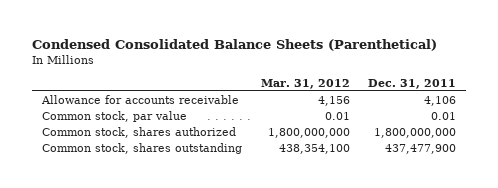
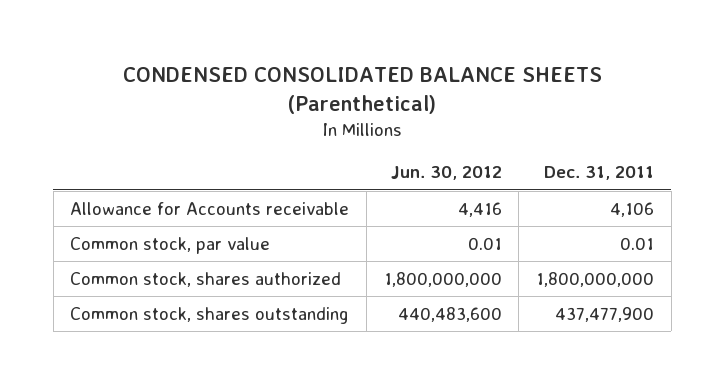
- Condensed Consolidated Balance Sheets (Parenthetical)
+ CONDENSED CONSOLIDATED BALANCE SHEETS (Parenthetical)
- | Mar. 31, 2012 | Dec. 31, 2011
+ | Jun. 30, 2012 | Dec. 31, 2011
- Allowance for accounts receivable | 4,156 | 4,106
+ Allowance for Accounts receivable | 4,416 | 4,106

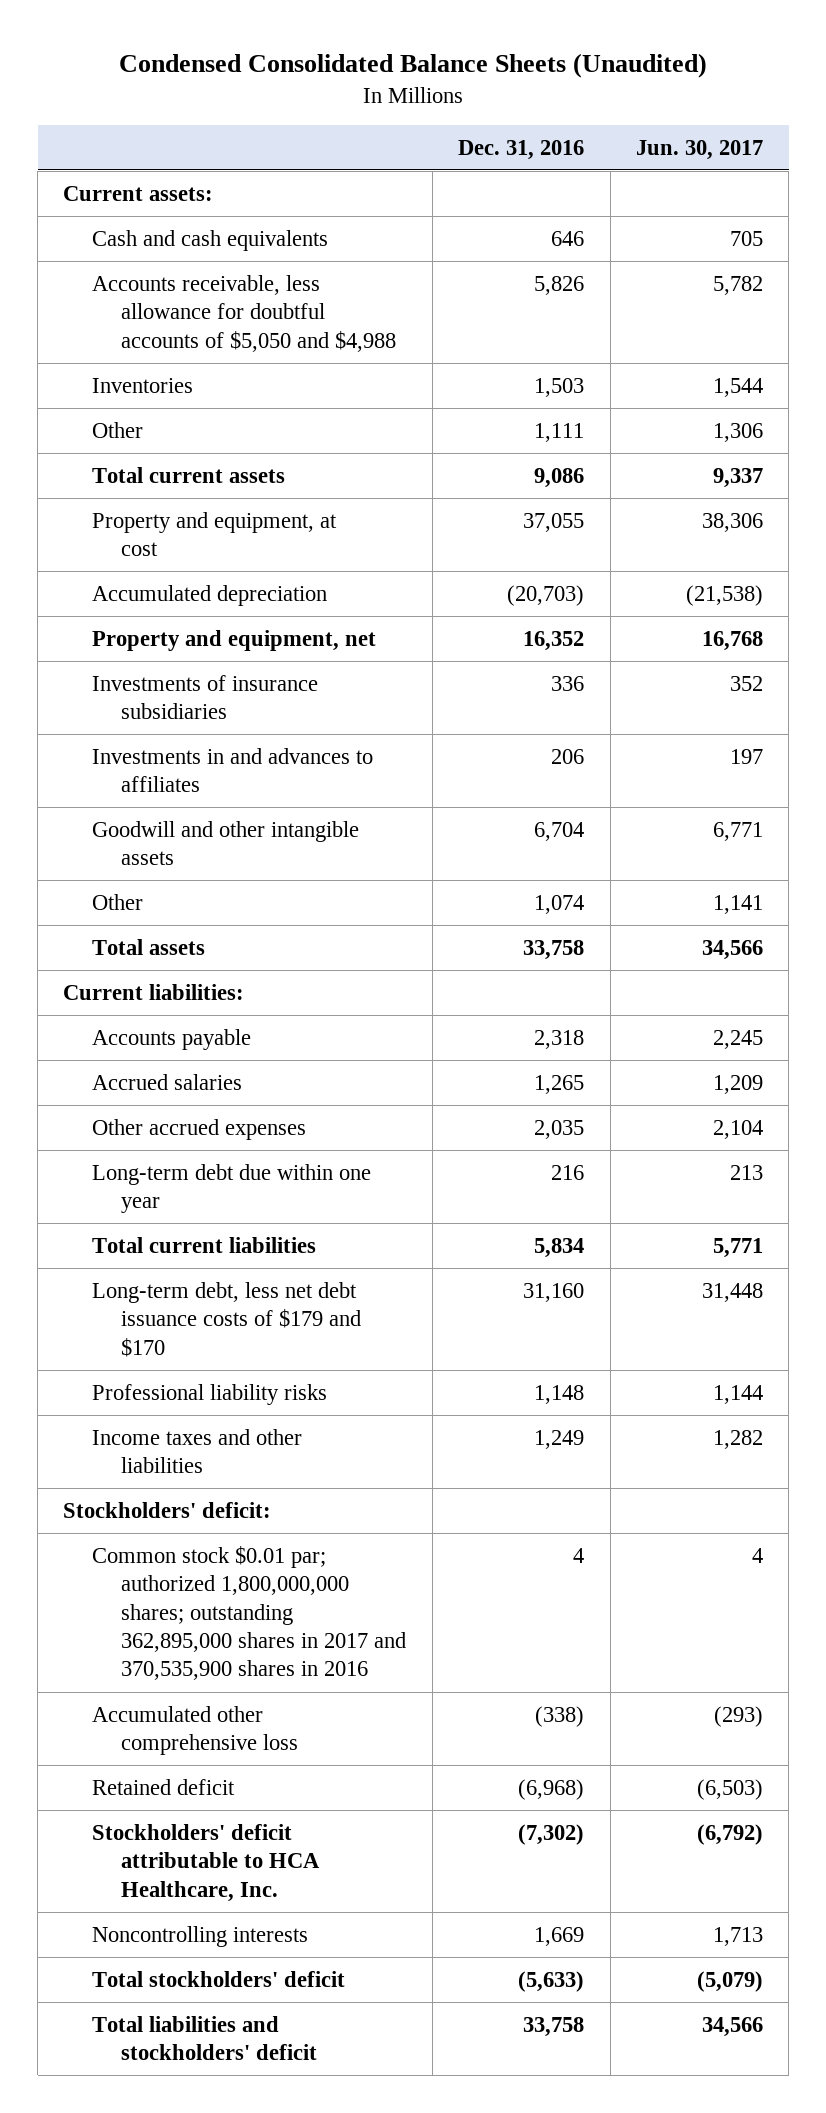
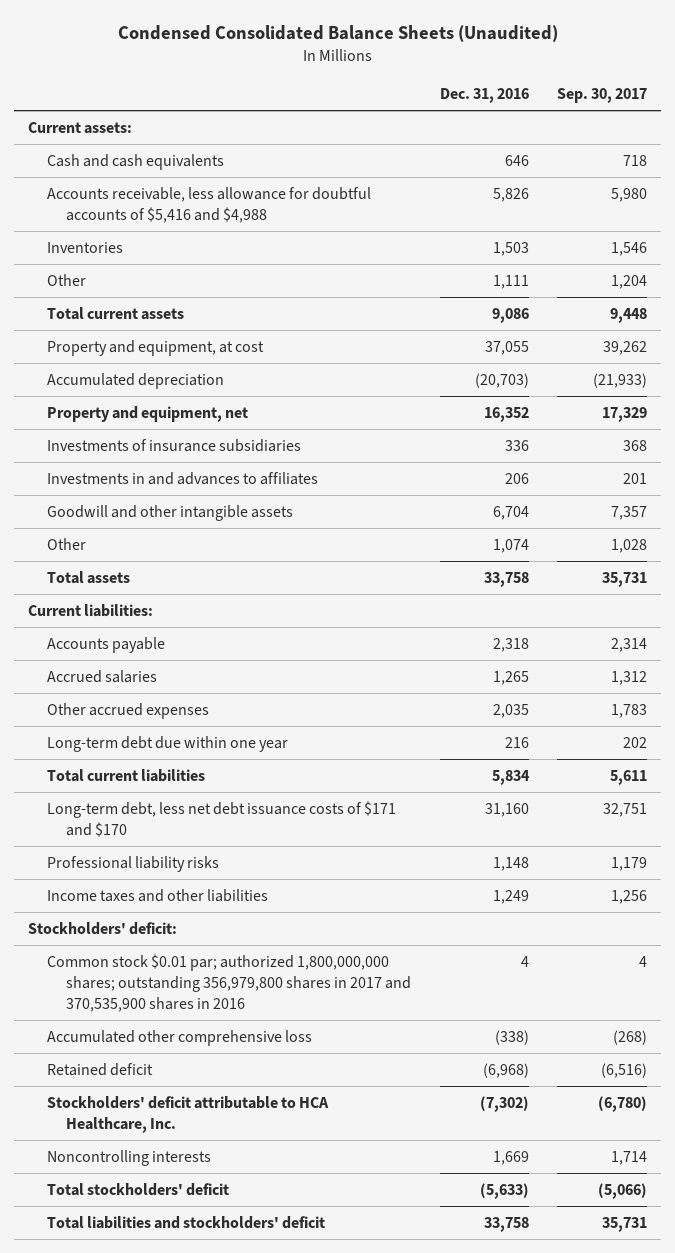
- | Dec. 31, 2016 | Jun. 30, 2017
+ | Dec. 31, 2016 | Sep. 30, 2017
- Accounts receivable, less allowance for doubtful accounts of $5,050 and $4,988 | 5,826 | 5,782
+ Accounts receivable, less allowance for doubtful accounts of $5,416 and $4,988 | 5,826 | 5,980
- Long-term debt, less net debt issuance costs of $179 and $170 | 31,160 | 31,448
+ Long-term debt, less net debt issuance costs of $171 and $170 | 31,160 | 32,751
- Common stock $0.01 par; authorized 1,800,000,000 shares; outstanding 362,895,000 shares in 2017 and 370,535,900 shares in 2016 | 4 | 4
+ Common stock $0.01 par; authorized 1,800,000,000 shares; outstanding 356,979,800 shares in 2017 and 370,535,900 shares in 2016 | 4 | 4

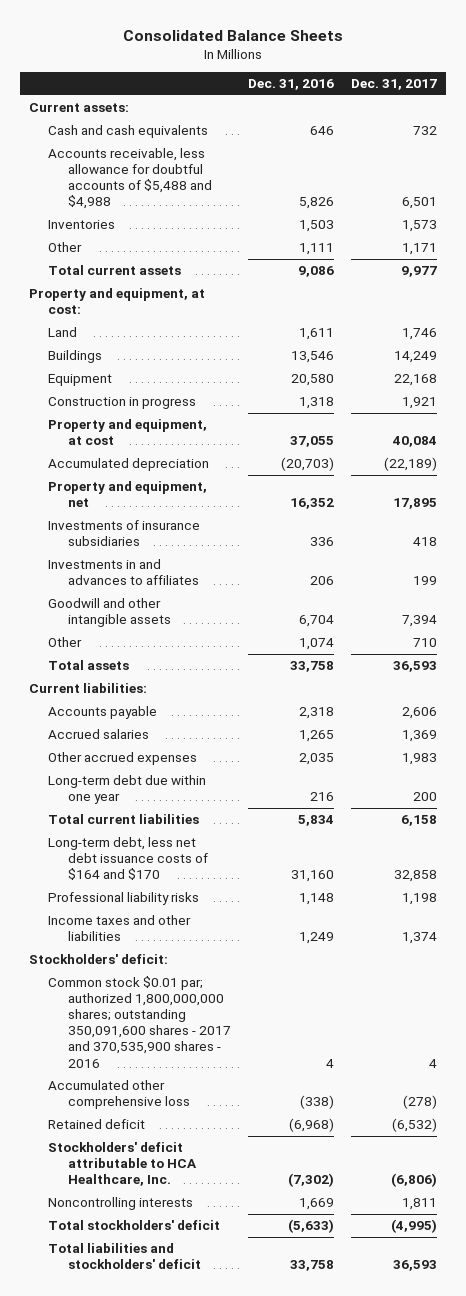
- Condensed Consolidated Balance Sheets (Unaudited)
+ Consolidated Balance Sheets
- | Dec. 31, 2016 | Sep. 30, 2017
+ | Dec. 31, 2016 | Dec. 31, 2017
- Accounts receivable, less allowance for doubtful accounts of $5,416 and $4,988 | 5,826 | 5,980
+ Accounts receivable, less allowance for doubtful accounts of $5,488 and $4,988 | 5,826 | 6,501
+ Property and equipment, at cost:
+ Land | 1,611 | 1,746
+ Buildings | 13,546 | 14,249
+ Equipment | 20,580 | 22,168
+ Construction in progress | 1,318 | 1,921
- Long-term debt, less net debt issuance costs of $171 and $170 | 31,160 | 32,751
+ Long-term debt, less net debt issuance costs of $164 and $170 | 31,160 | 32,858
- Common stock $0.01 par; authorized 1,800,000,000 shares; outstanding 356,979,800 shares in 2017 and 370,535,900 shares in 2016 | 4 | 4
+ Common stock $0.01 par; authorized 1,800,000,000 shares; outstanding 350,091,600 shares - 2017 and 370,535,900 shares - 2016 | 4 | 4

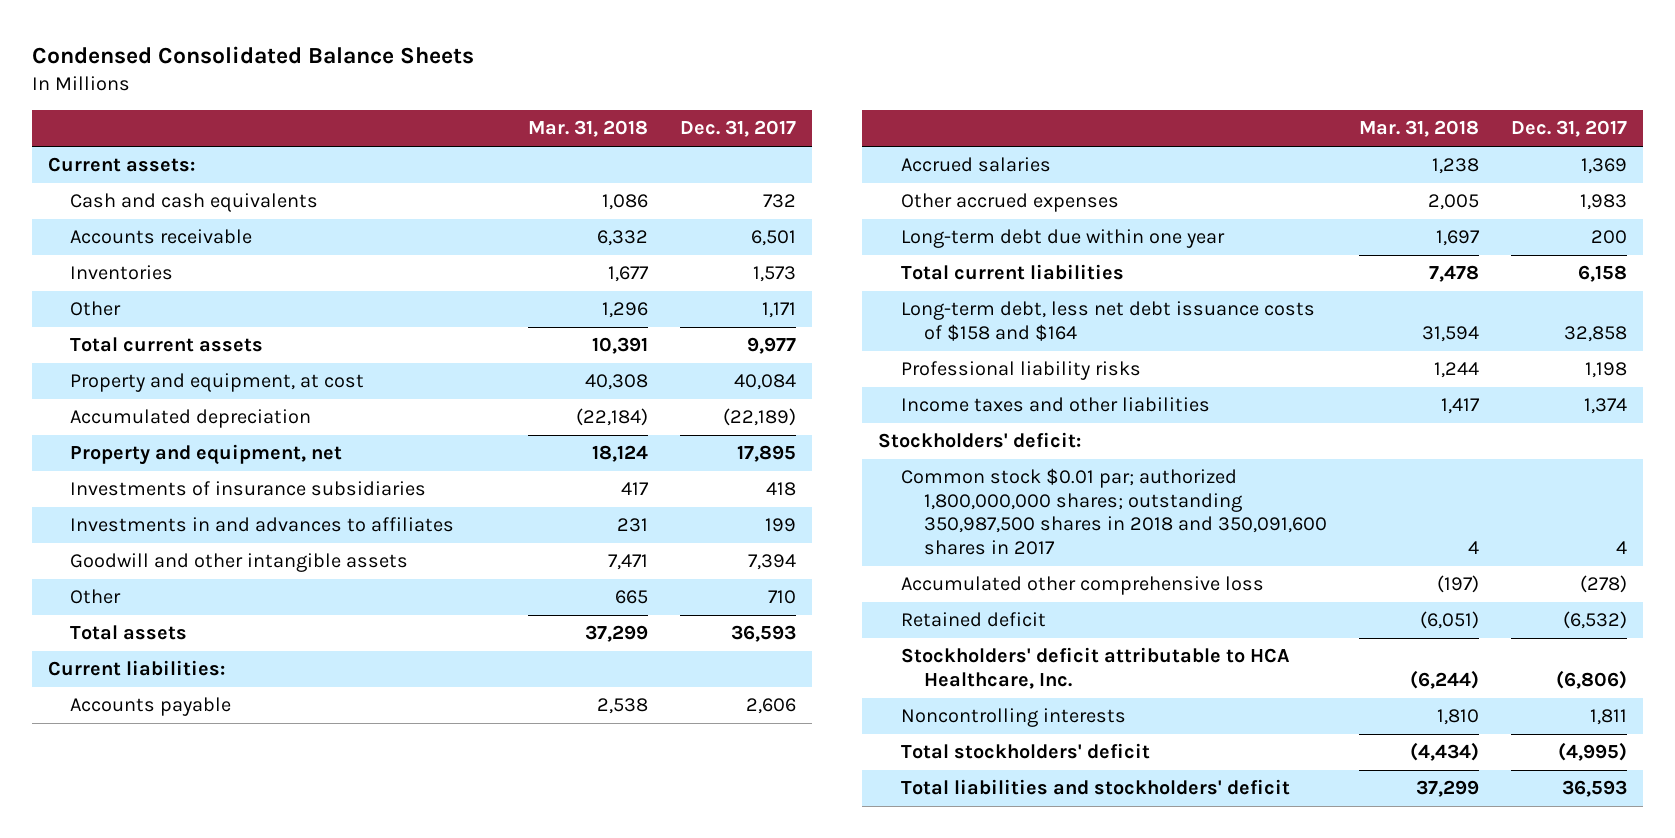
- Consolidated Balance Sheets
+ Condensed Consolidated Balance Sheets
- | Dec. 31, 2016 | Dec. 31, 2017
+ | Mar. 31, 2018 | Dec. 31, 2017
- Accounts receivable, less allowance for doubtful accounts of $5,488 and $4,988 | 5,826 | 6,501
+ Accounts receivable | 6,332 | 6,501
- Property and equipment, at cost:
- Land | 1,611 | 1,746
- Buildings | 13,546 | 14,249
- Equipment | 20,580 | 22,168
- Construction in progress | 1,318 | 1,921
- Long-term debt, less net debt issuance costs of $164 and $170 | 31,160 | 32,858
+ Long-term debt, less net debt issuance costs of $158 and $164 | 31,594 | 32,858
- Common stock $0.01 par; authorized 1,800,000,000 shares; outstanding 350,091,600 shares - 2017 and 370,535,900 shares - 2016 | 4 | 4
+ Common stock $0.01 par; authorized 1,800,000,000 shares; outstanding 350,987,500 shares in 2018 and 350,091,600 shares in 2017 | 4 | 4

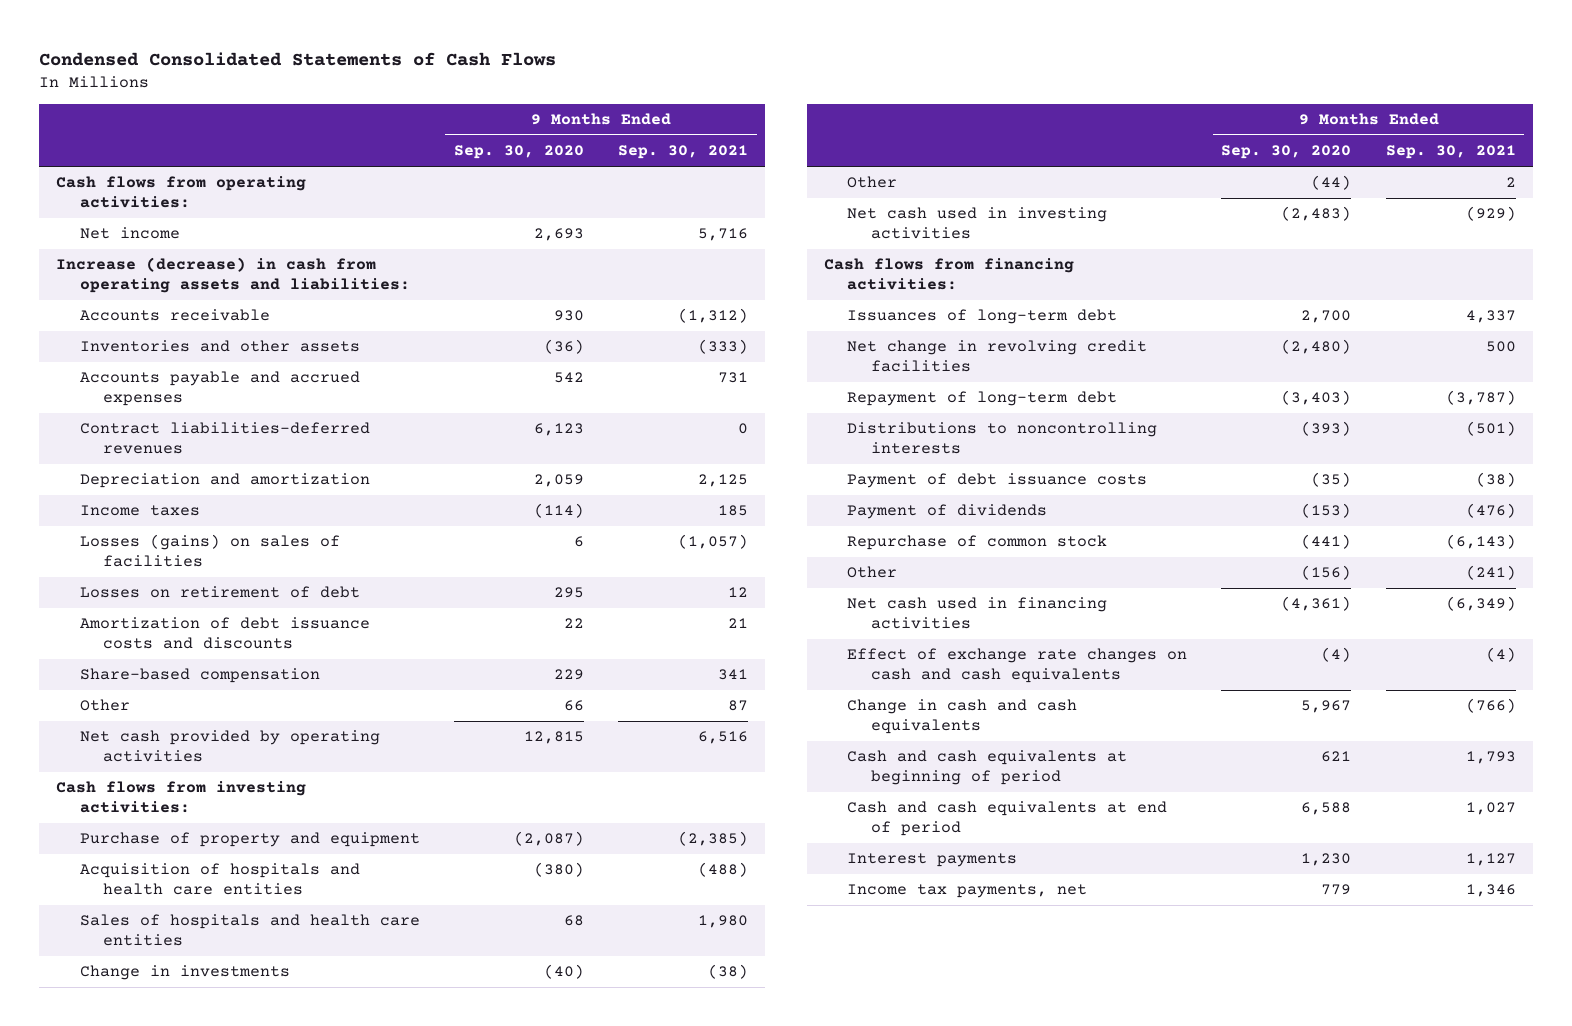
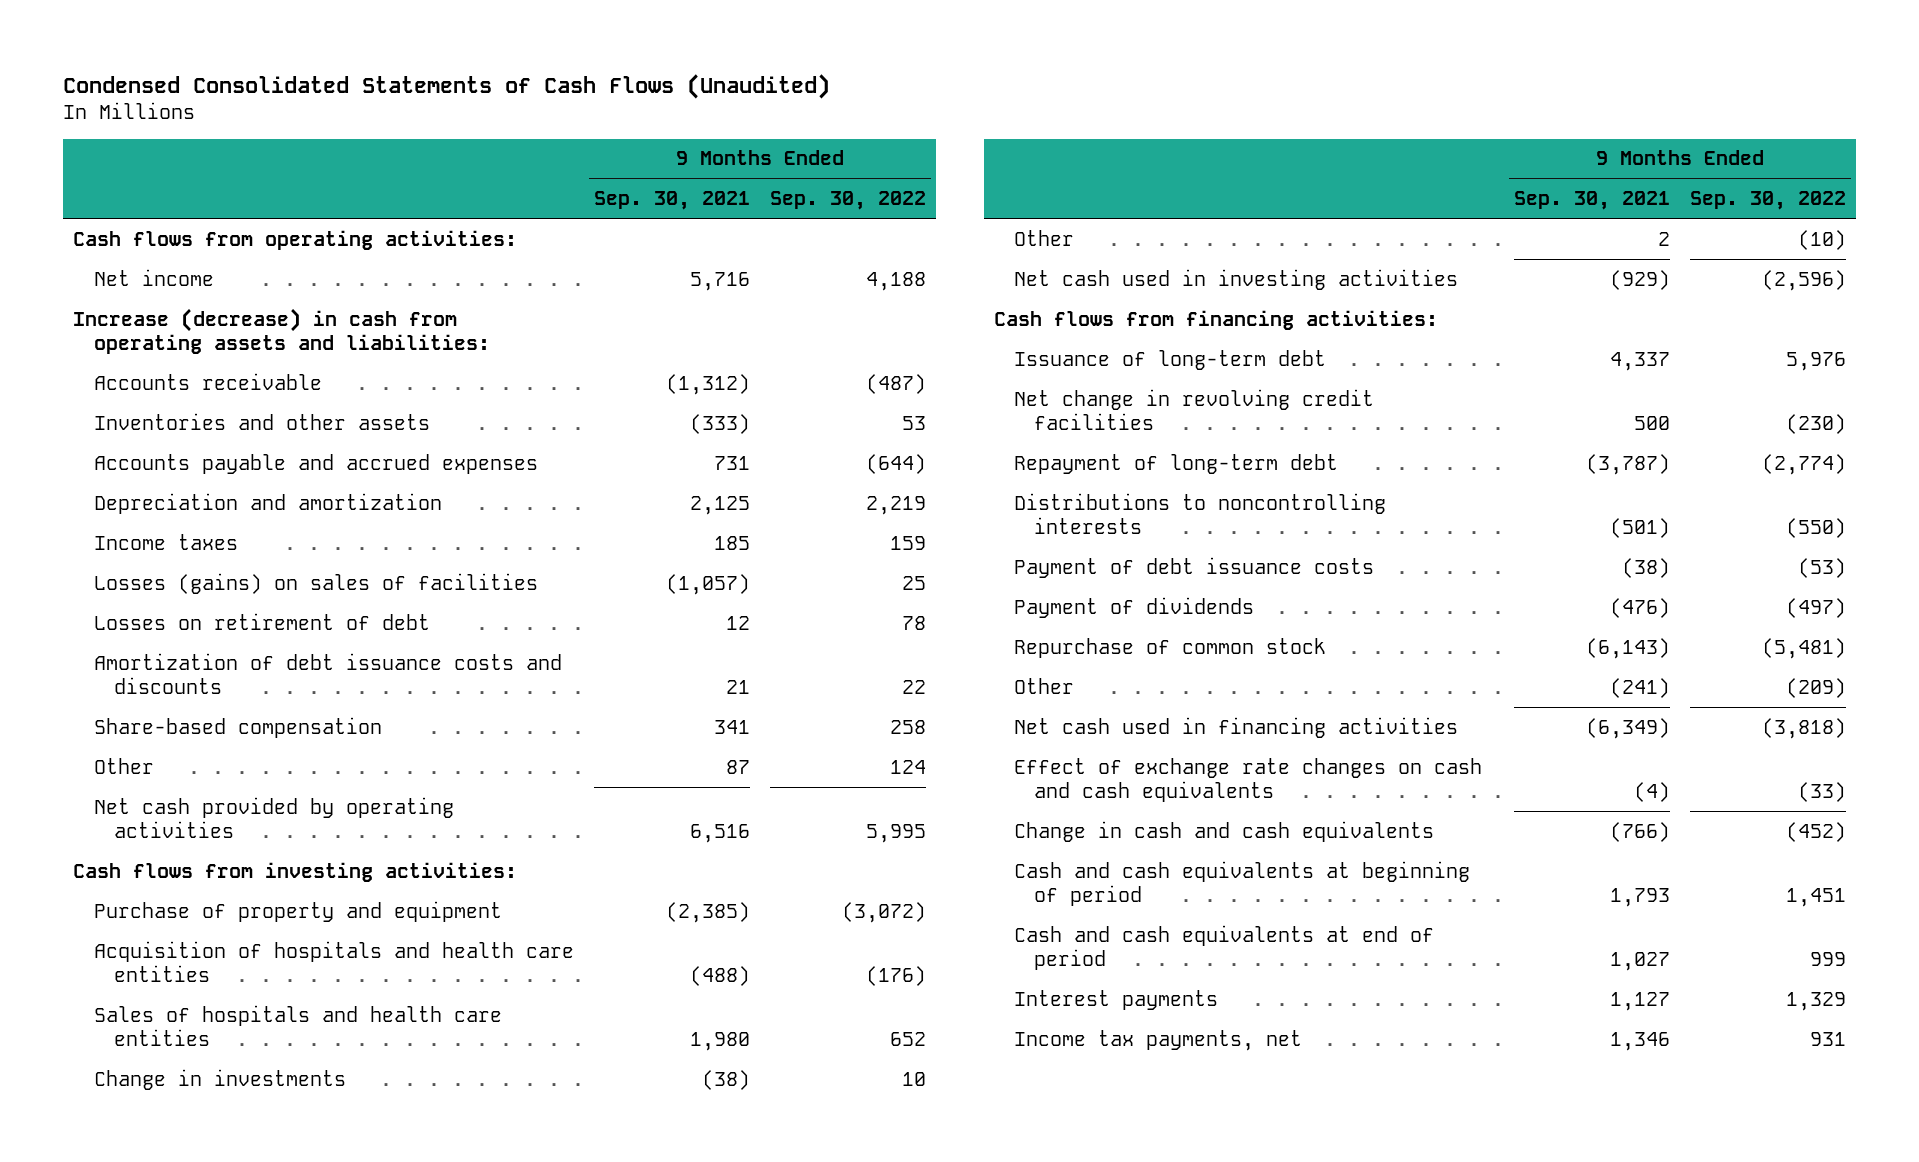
- Condensed Consolidated Statements of Cash Flows
+ Condensed Consolidated Statements of Cash Flows (Unaudited)
- | 9 Months Ended Sep. 30, 2020 | 9 Months Ended Sep. 30, 2021
+ | 9 Months Ended Sep. 30, 2021 | 9 Months Ended Sep. 30, 2022
- Contract liabilities-deferred revenues | 6,123 | 0
- Issuances of long-term debt | 2,700 | 4,337
+ Issuance of long-term debt | 4,337 | 5,976

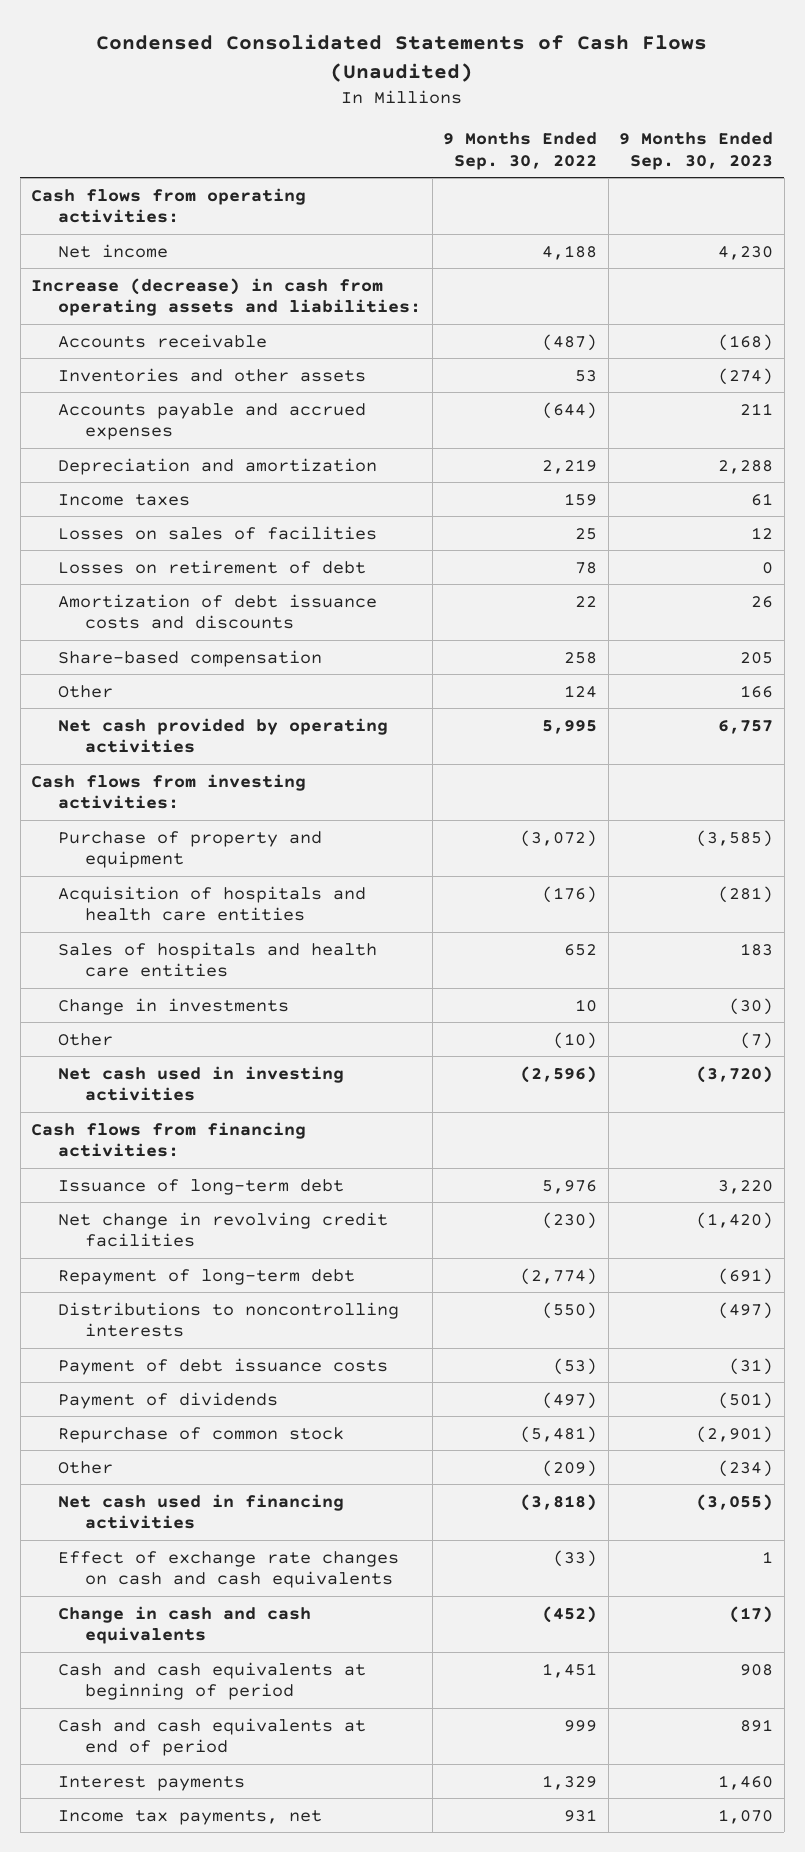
- | 9 Months Ended Sep. 30, 2021 | 9 Months Ended Sep. 30, 2022
+ | 9 Months Ended Sep. 30, 2022 | 9 Months Ended Sep. 30, 2023
- Losses (gains) on sales of facilities | (1,057) | 25
+ Losses on sales of facilities | 25 | 12

